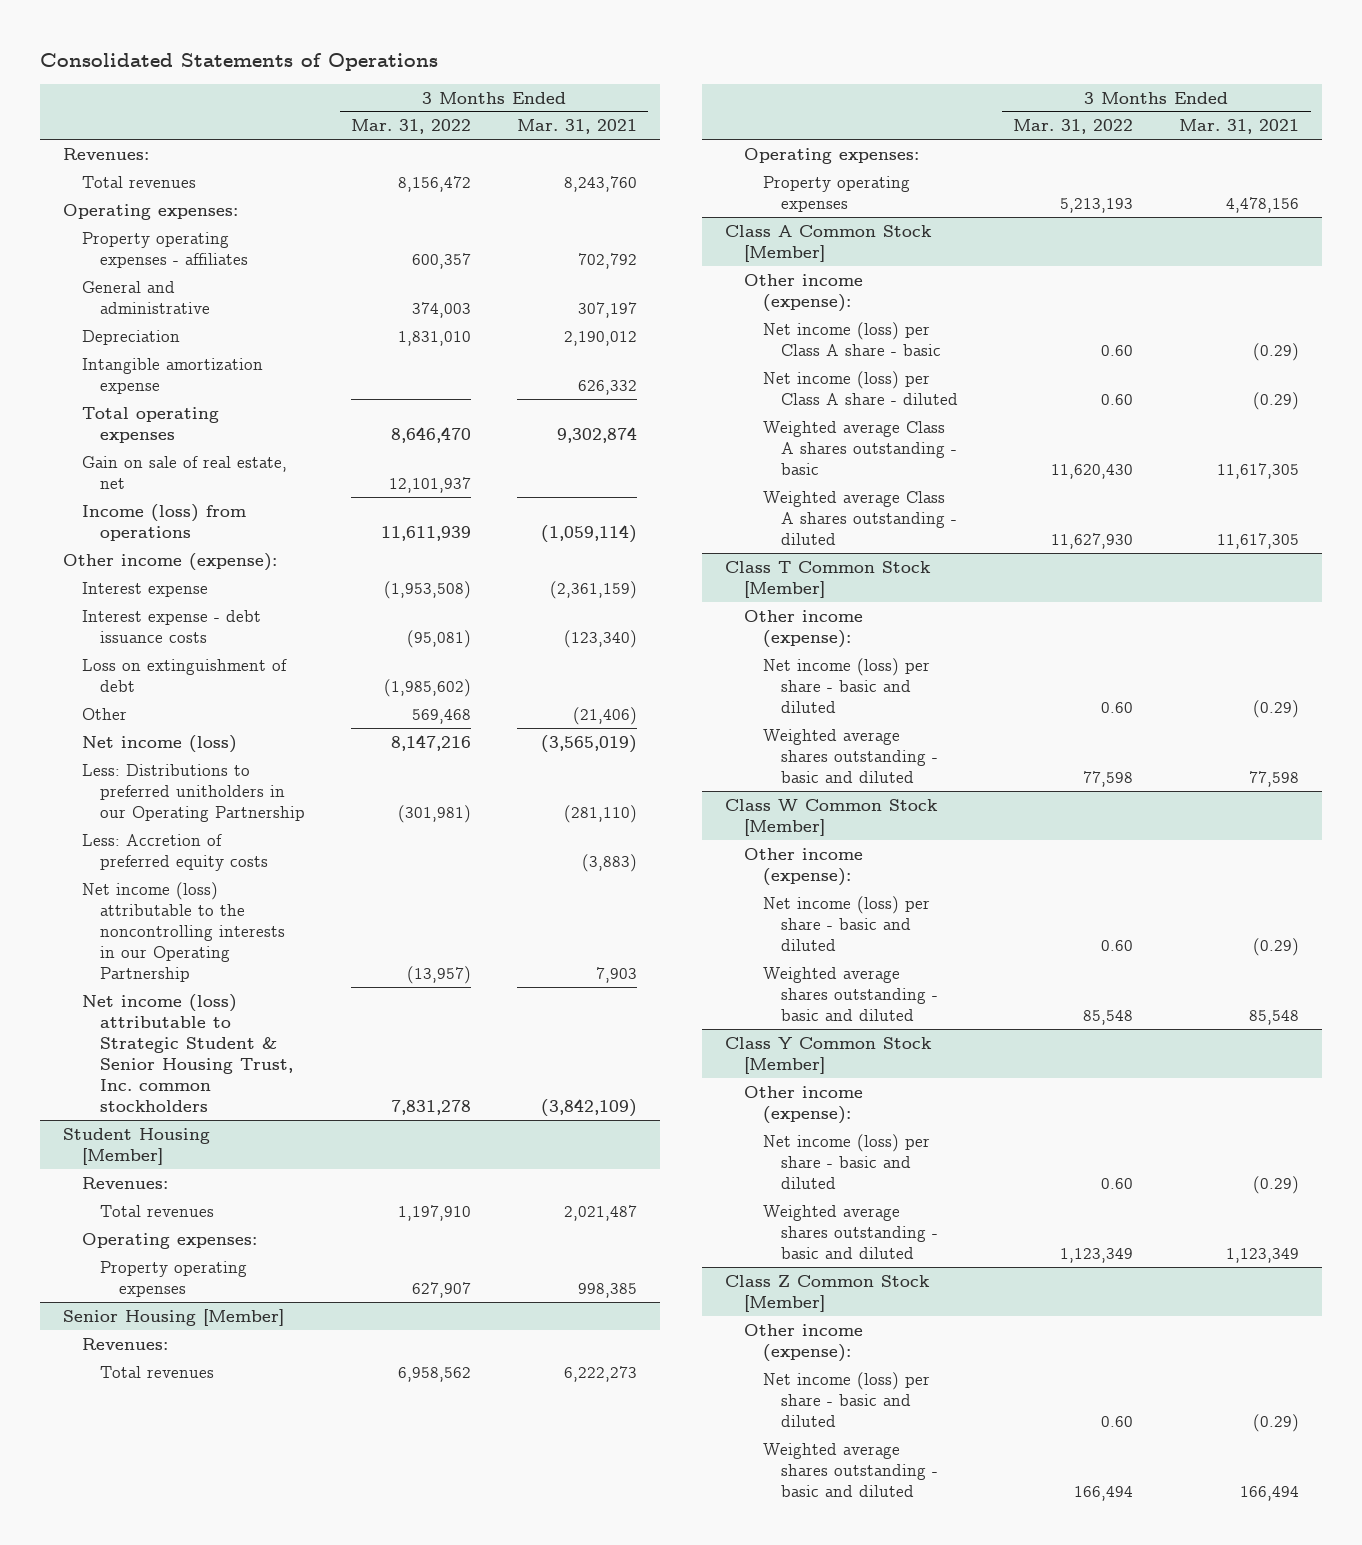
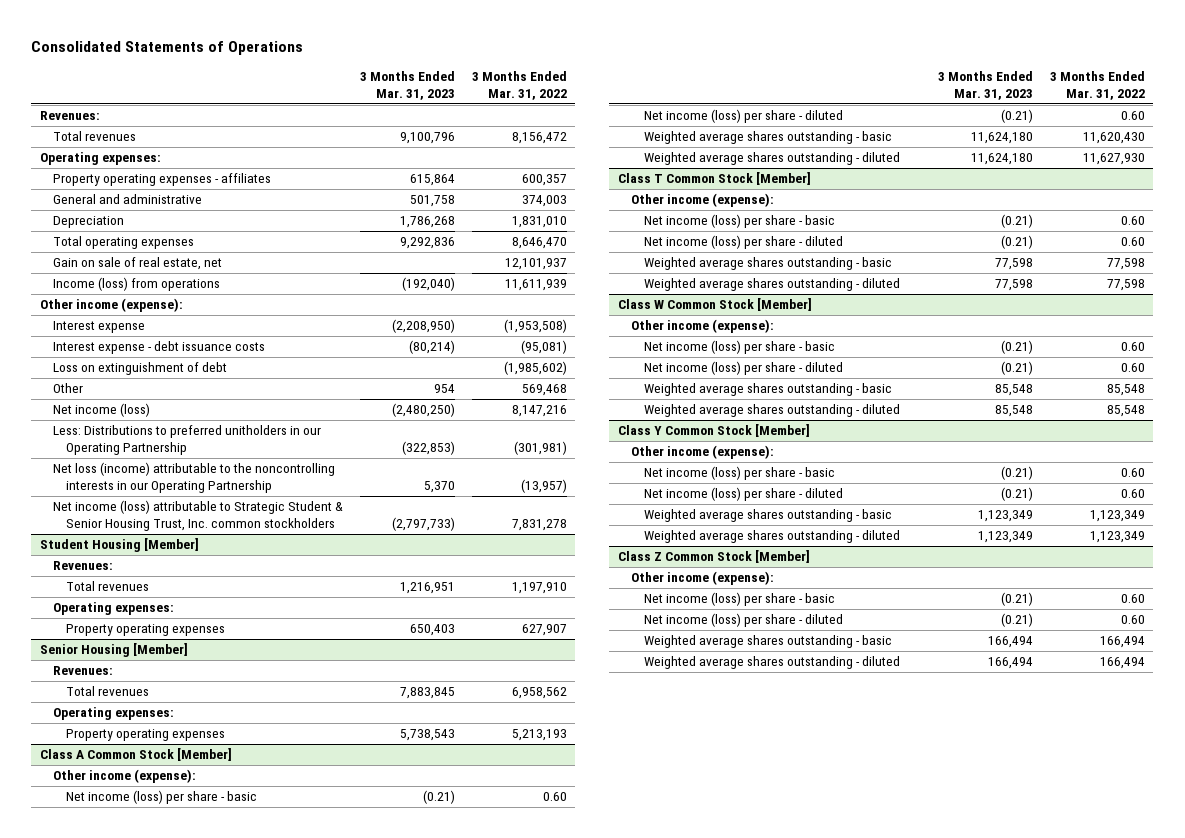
- | 3 Months Ended Mar. 31, 2022 | 3 Months Ended Mar. 31, 2021
+ | 3 Months Ended Mar. 31, 2023 | 3 Months Ended Mar. 31, 2022
- Intangible amortization expense | | 626,332
- Less: Accretion of preferred equity costs | | (3,883)
- Net income (loss) attributable to the noncontrolling interests in our Operating Partnership | (13,957) | 7,903
+ Net loss (income) attributable to the noncontrolling interests in our Operating Partnership | 5,370 | (13,957)
@ Class A Common Stock [Member]
- Net income (loss) per Class A share - basic | 0.60 | (0.29)
- Net income (loss) per Class A share - diluted | 0.60 | (0.29)
- Weighted average Class A shares outstanding - basic | 11,620,430 | 11,617,305
- Weighted average Class A shares outstanding - diluted | 11,627,930 | 11,617,305
+ Net income (loss) per share - basic | (0.21) | 0.60
+ Net income (loss) per share - diluted | (0.21) | 0.60
+ Weighted average shares outstanding - basic | 11,624,180 | 11,620,430
+ Weighted average shares outstanding - diluted | 11,624,180 | 11,627,930
@ Class T Common Stock [Member]
- Net income (loss) per share - basic and diluted | 0.60 | (0.29)
- Weighted average shares outstanding - basic and diluted | 77,598 | 77,598
+ Net income (loss) per share - basic | (0.21) | 0.60
+ Net income (loss) per share - diluted | (0.21) | 0.60
+ Weighted average shares outstanding - basic | 77,598 | 77,598
+ Weighted average shares outstanding - diluted | 77,598 | 77,598
@ Class W Common Stock [Member]
- Net income (loss) per share - basic and diluted | 0.60 | (0.29)
- Weighted average shares outstanding - basic and diluted | 85,548 | 85,548
+ Net income (loss) per share - basic | (0.21) | 0.60
+ Net income (loss) per share - diluted | (0.21) | 0.60
+ Weighted average shares outstanding - basic | 85,548 | 85,548
+ Weighted average shares outstanding - diluted | 85,548 | 85,548
@ Class Y Common Stock [Member]
- Net income (loss) per share - basic and diluted | 0.60 | (0.29)
- Weighted average shares outstanding - basic and diluted | 1,123,349 | 1,123,349
+ Net income (loss) per share - basic | (0.21) | 0.60
+ Net income (loss) per share - diluted | (0.21) | 0.60
+ Weighted average shares outstanding - basic | 1,123,349 | 1,123,349
+ Weighted average shares outstanding - diluted | 1,123,349 | 1,123,349
@ Class Z Common Stock [Member]
- Net income (loss) per share - basic and diluted | 0.60 | (0.29)
- Weighted average shares outstanding - basic and diluted | 166,494 | 166,494
+ Net income (loss) per share - basic | (0.21) | 0.60
+ Net income (loss) per share - diluted | (0.21) | 0.60
+ Weighted average shares outstanding - basic | 166,494 | 166,494
+ Weighted average shares outstanding - diluted | 166,494 | 166,494

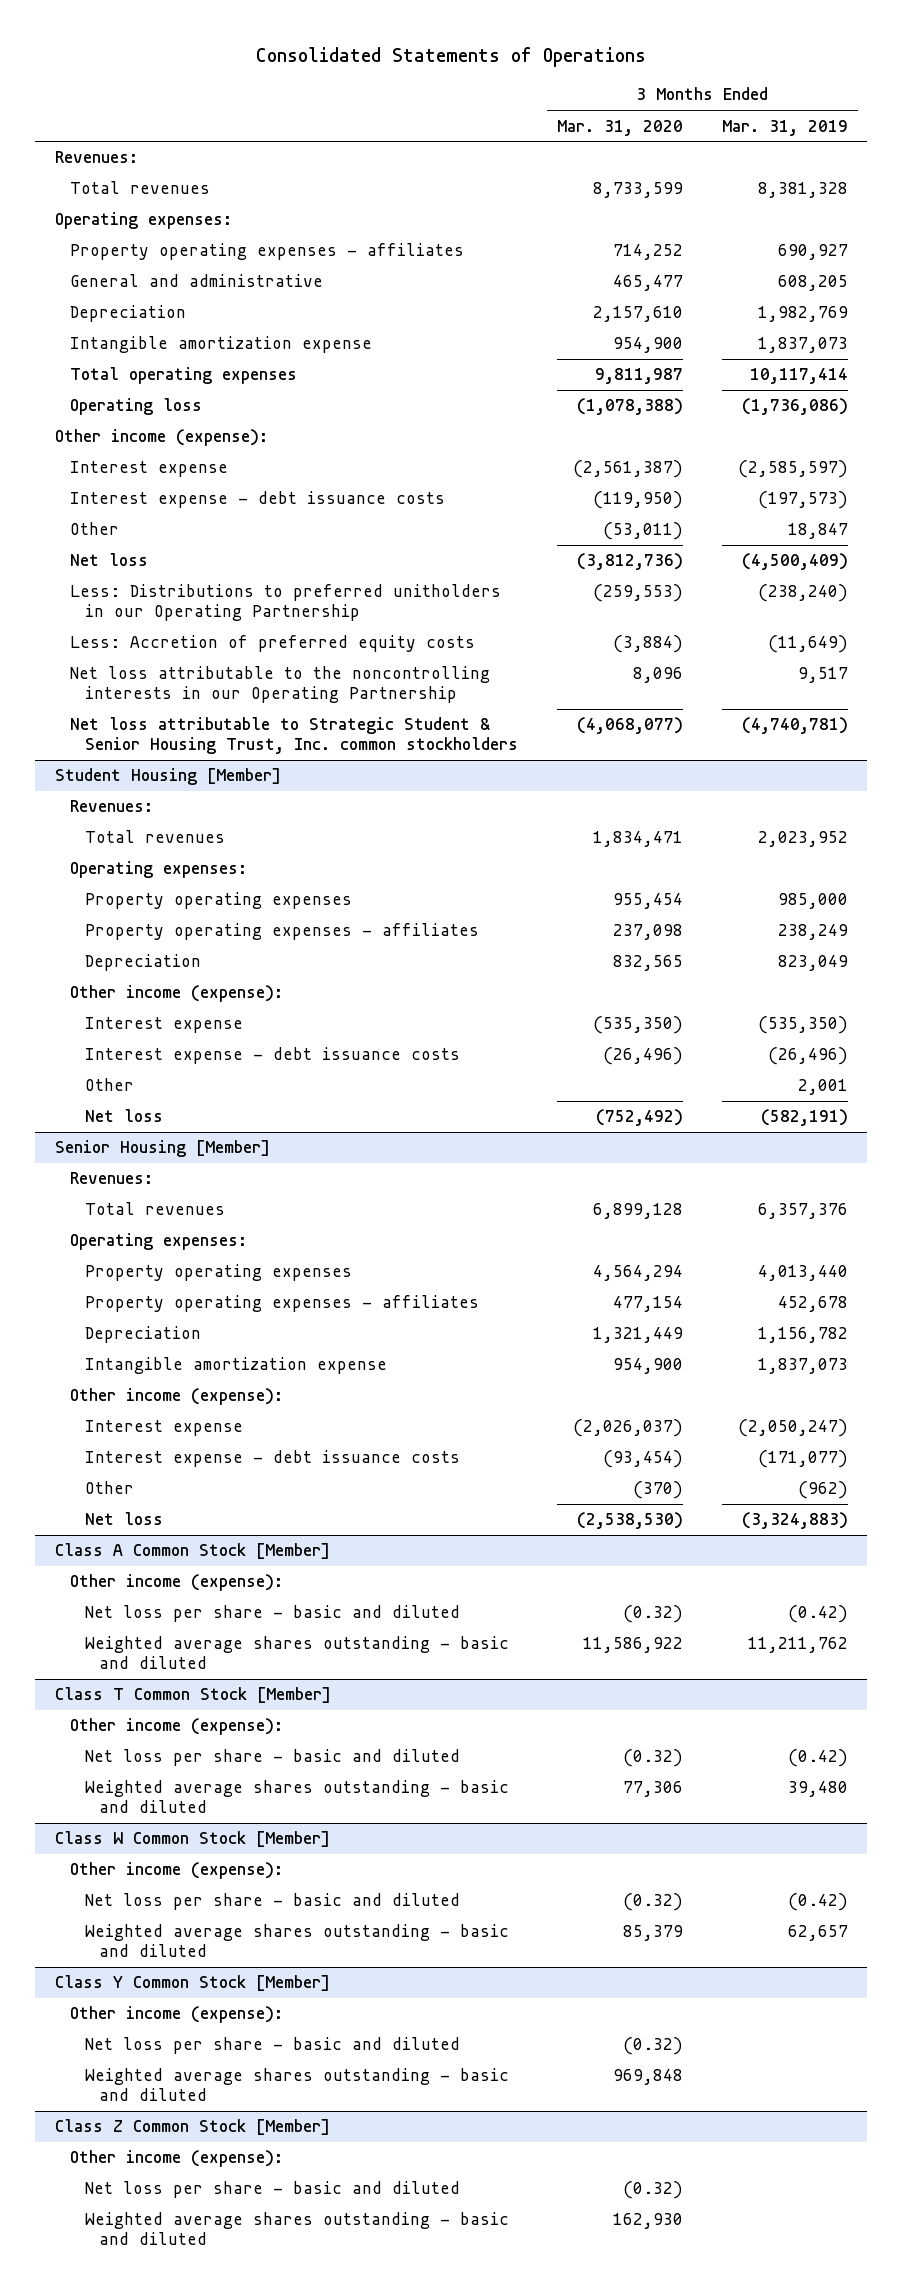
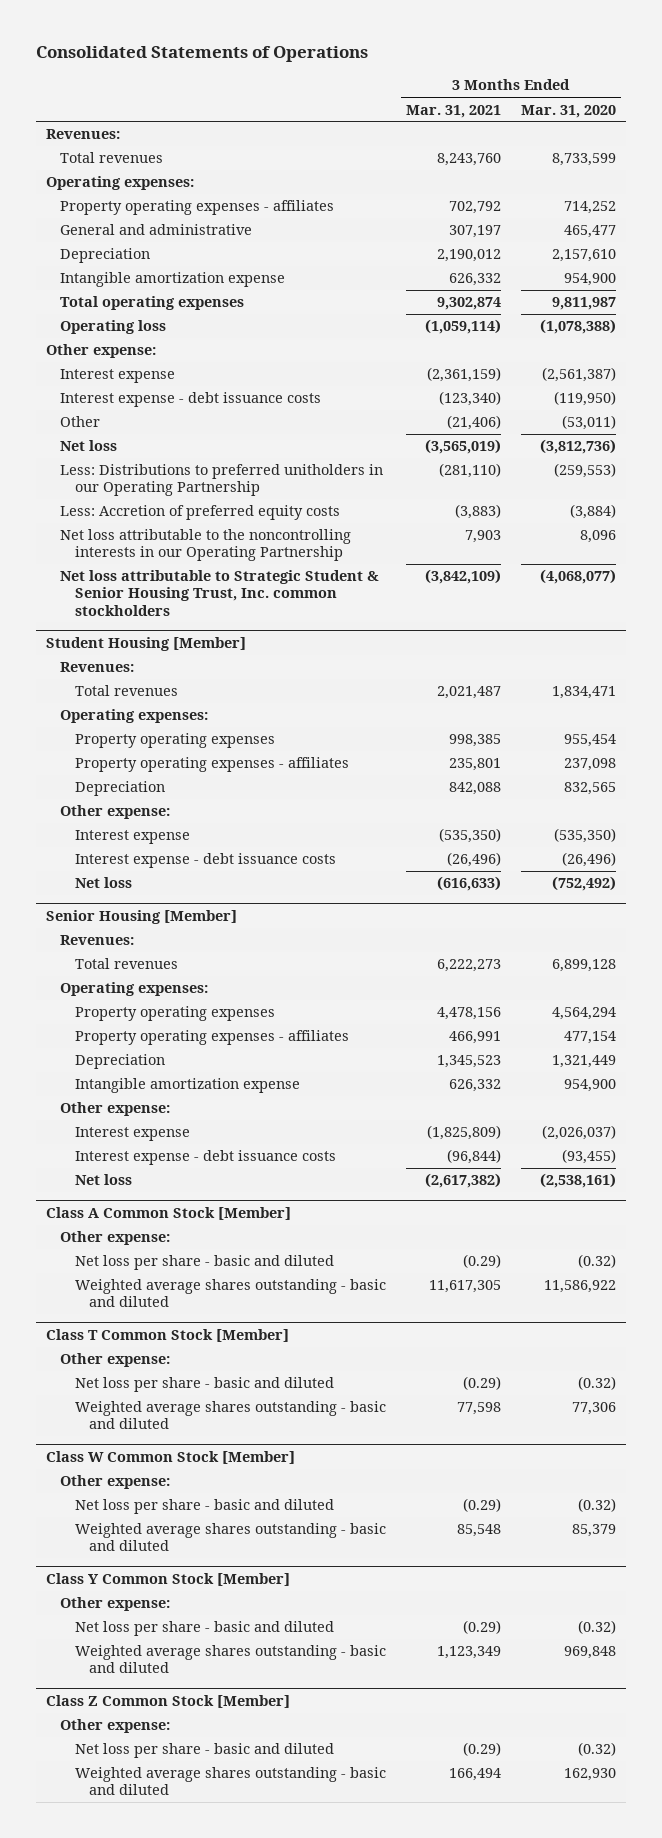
- | 3 Months Ended Mar. 31, 2020 | 3 Months Ended Mar. 31, 2019
+ | 3 Months Ended Mar. 31, 2021 | 3 Months Ended Mar. 31, 2020
- Other income (expense):
+ Other expense:
@ Student Housing [Member]
- Other income (expense):
+ Other expense:
- Other | | 2,001
@ Senior Housing [Member]
- Other income (expense):
+ Other expense:
- Interest expense - debt issuance costs | (93,454) | (171,077)
- Other | (370) | (962)
- Net loss | (2,538,530) | (3,324,883)
+ Interest expense - debt issuance costs | (96,844) | (93,455)
+ Net loss | (2,617,382) | (2,538,161)
@ Class A Common Stock [Member]
- Other income (expense):
+ Other expense:
@ Class T Common Stock [Member]
- Other income (expense):
+ Other expense:
@ Class W Common Stock [Member]
- Other income (expense):
+ Other expense:
@ Class Y Common Stock [Member]
- Other income (expense):
+ Other expense:
@ Class Z Common Stock [Member]
- Other income (expense):
+ Other expense:

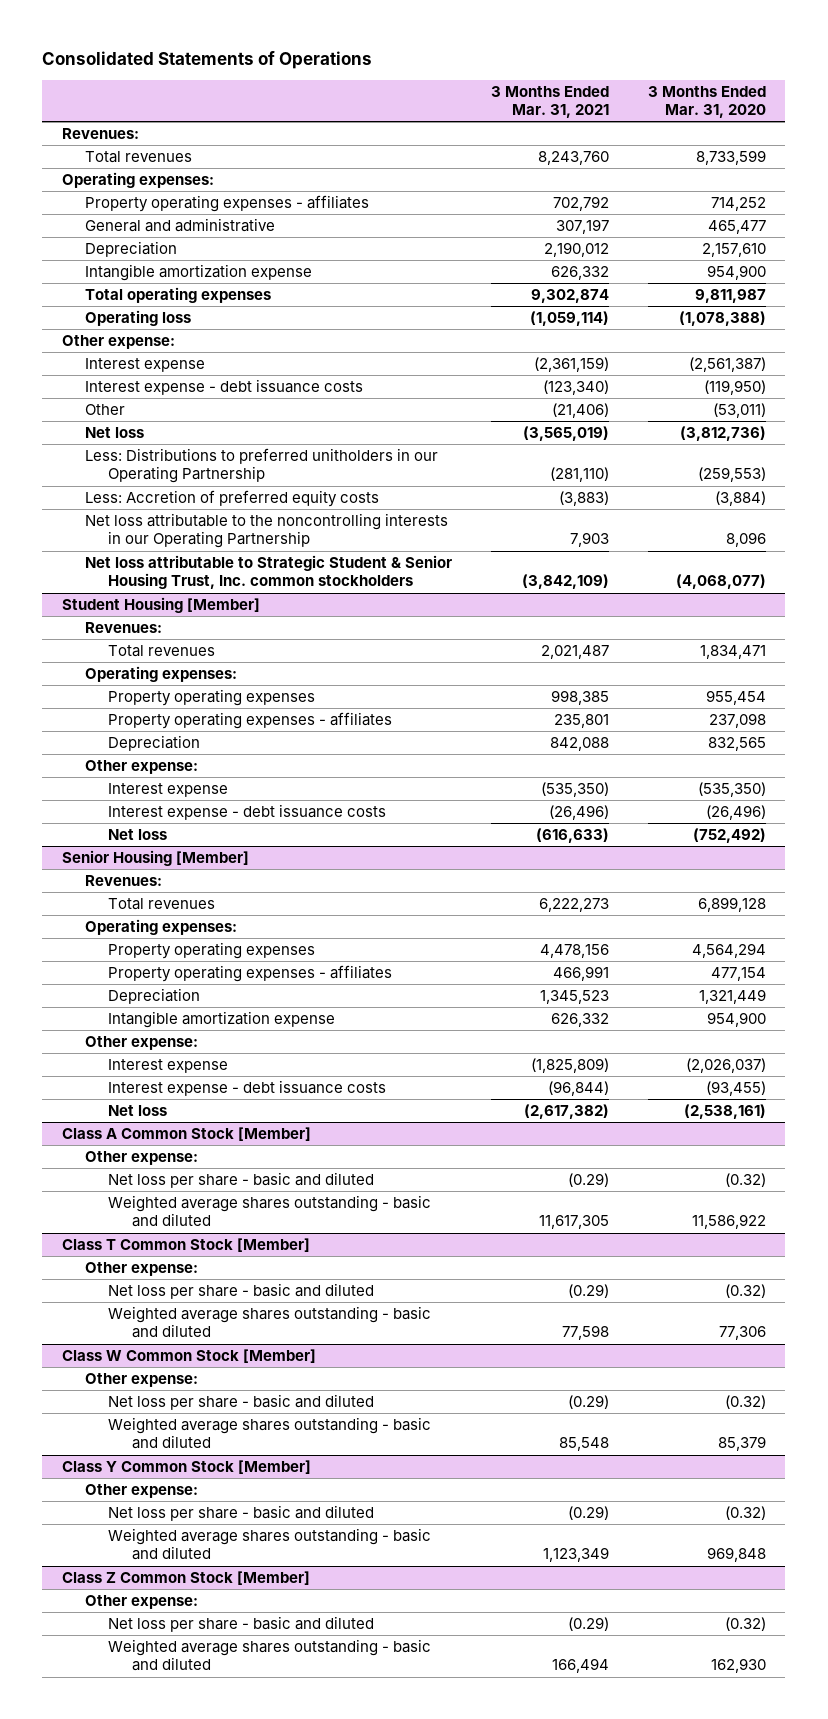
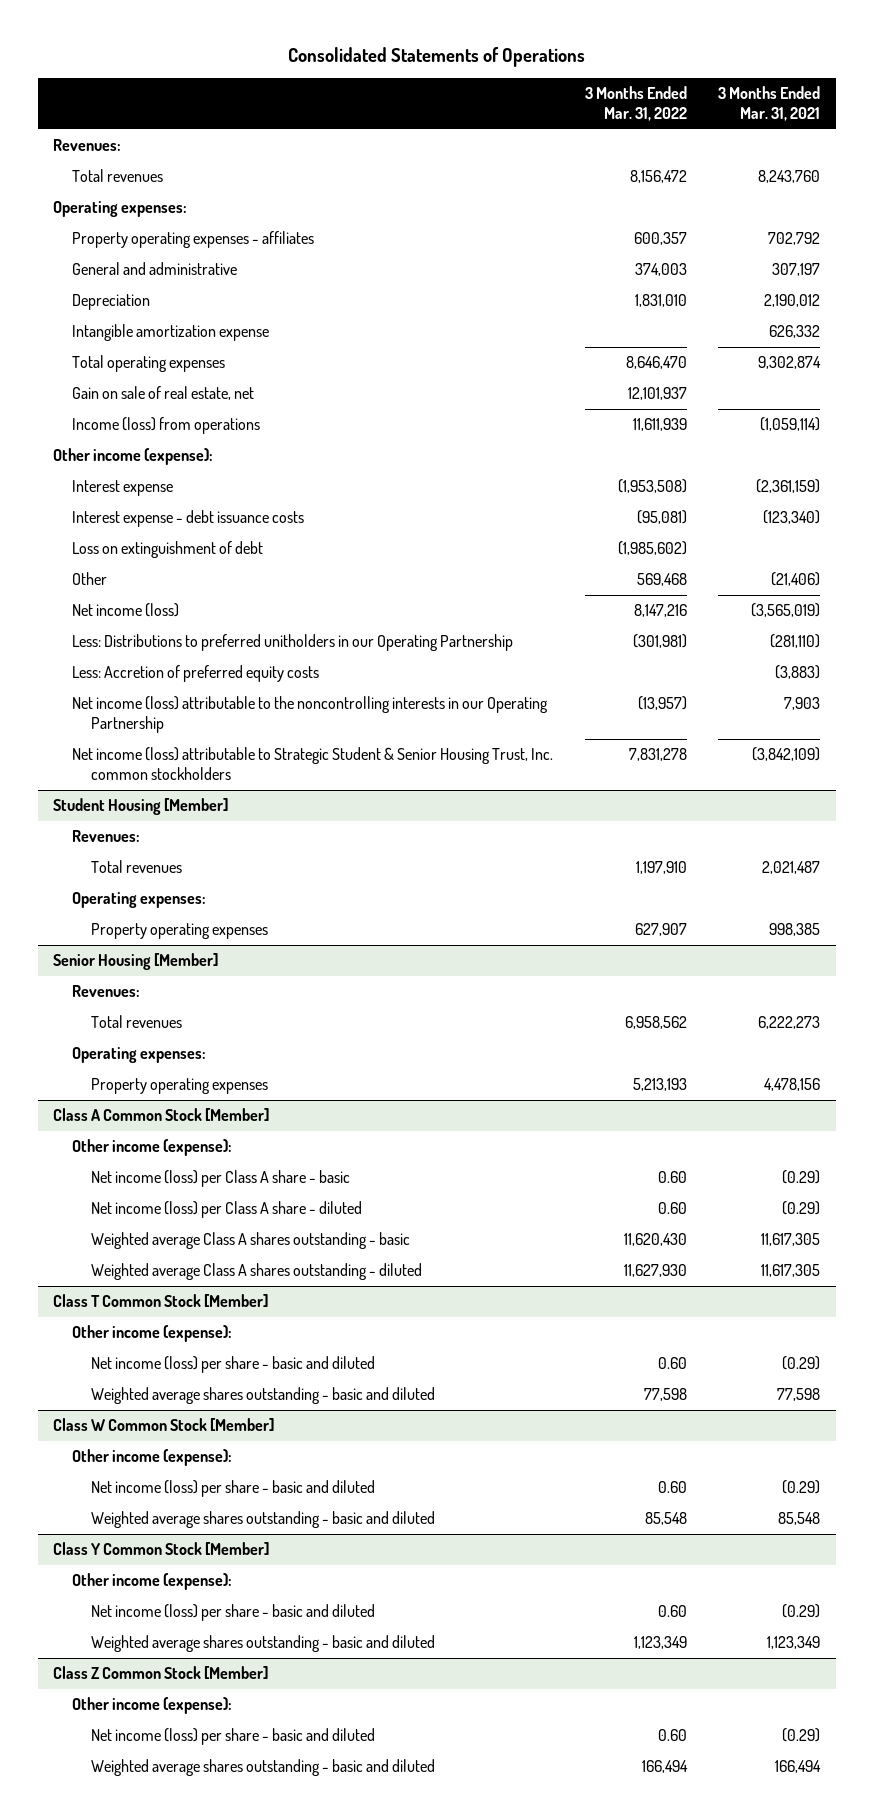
- | 3 Months Ended Mar. 31, 2021 | 3 Months Ended Mar. 31, 2020
+ | 3 Months Ended Mar. 31, 2022 | 3 Months Ended Mar. 31, 2021
- Operating loss | (1,059,114) | (1,078,388)
- Other expense:
+ Gain on sale of real estate, net | 12,101,937 |
+ Income (loss) from operations | 11,611,939 | (1,059,114)
+ Other income (expense):
+ Loss on extinguishment of debt | (1,985,602) |
- Net loss | (3,565,019) | (3,812,736)
+ Net income (loss) | 8,147,216 | (3,565,019)
- Net loss attributable to the noncontrolling interests in our Operating Partnership | 7,903 | 8,096
- Net loss attributable to Strategic Student & Senior Housing Trust, Inc. common stockholders | (3,842,109) | (4,068,077)
+ Net income (loss) attributable to the noncontrolling interests in our Operating Partnership | (13,957) | 7,903
+ Net income (loss) attributable to Strategic Student & Senior Housing Trust, Inc. common stockholders | 7,831,278 | (3,842,109)
@ Student Housing [Member]
- Property operating expenses - affiliates | 235,801 | 237,098
- Depreciation | 842,088 | 832,565
- Other expense:
- Interest expense | (535,350) | (535,350)
- Interest expense - debt issuance costs | (26,496) | (26,496)
- Net loss | (616,633) | (752,492)
@ Senior Housing [Member]
- Property operating expenses - affiliates | 466,991 | 477,154
- Depreciation | 1,345,523 | 1,321,449
- Intangible amortization expense | 626,332 | 954,900
- Other expense:
- Interest expense | (1,825,809) | (2,026,037)
- Interest expense - debt issuance costs | (96,844) | (93,455)
- Net loss | (2,617,382) | (2,538,161)
@ Class A Common Stock [Member]
- Other expense:
- Net loss per share - basic and diluted | (0.29) | (0.32)
- Weighted average shares outstanding - basic and diluted | 11,617,305 | 11,586,922
+ Other income (expense):
+ Net income (loss) per Class A share - basic | 0.60 | (0.29)
+ Net income (loss) per Class A share - diluted | 0.60 | (0.29)
+ Weighted average Class A shares outstanding - basic | 11,620,430 | 11,617,305
+ Weighted average Class A shares outstanding - diluted | 11,627,930 | 11,617,305
@ Class T Common Stock [Member]
- Other expense:
- Net loss per share - basic and diluted | (0.29) | (0.32)
+ Other income (expense):
+ Net income (loss) per share - basic and diluted | 0.60 | (0.29)
@ Class W Common Stock [Member]
- Other expense:
- Net loss per share - basic and diluted | (0.29) | (0.32)
+ Other income (expense):
+ Net income (loss) per share - basic and diluted | 0.60 | (0.29)
@ Class Y Common Stock [Member]
- Other expense:
- Net loss per share - basic and diluted | (0.29) | (0.32)
+ Other income (expense):
+ Net income (loss) per share - basic and diluted | 0.60 | (0.29)
@ Class Z Common Stock [Member]
- Other expense:
- Net loss per share - basic and diluted | (0.29) | (0.32)
+ Other income (expense):
+ Net income (loss) per share - basic and diluted | 0.60 | (0.29)

